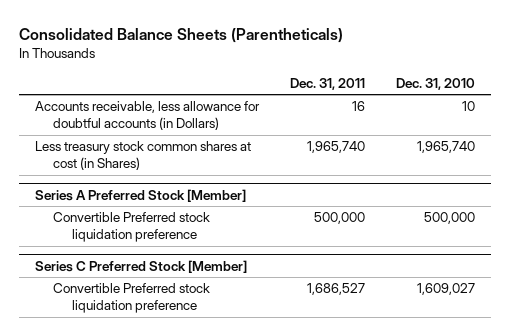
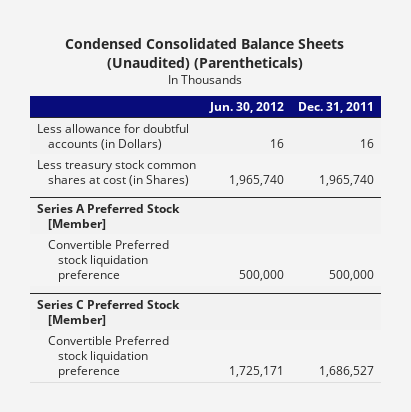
- Consolidated Balance Sheets (Parentheticals)
+ Condensed Consolidated Balance Sheets (Unaudited) (Parentheticals)
- | Dec. 31, 2011 | Dec. 31, 2010
+ | Jun. 30, 2012 | Dec. 31, 2011
- Accounts receivable, less allowance for doubtful accounts (in Dollars) | 16 | 10
+ Less allowance for doubtful accounts (in Dollars) | 16 | 16

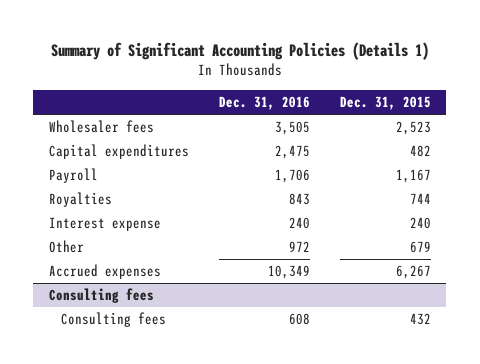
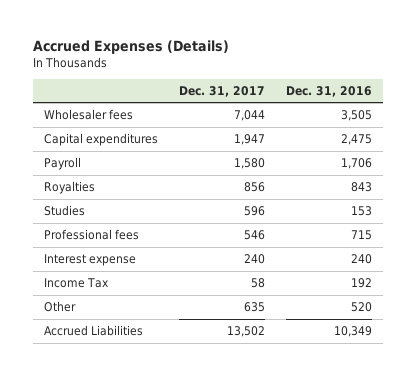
- Summary of Significant Accounting Policies (Details 1)
+ Accrued Expenses (Details)
- | Dec. 31, 2016 | Dec. 31, 2015
+ | Dec. 31, 2017 | Dec. 31, 2016
+ Studies | 596 | 153
+ Professional fees | 546 | 715
- Other | 972 | 679
- Accrued expenses | 10,349 | 6,267
- Consulting fees
- Consulting fees | 608 | 432
+ Income Tax | 58 | 192
+ Other | 635 | 520
+ Accrued Liabilities | 13,502 | 10,349

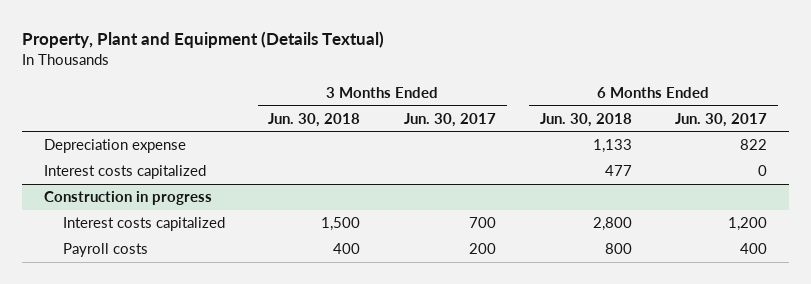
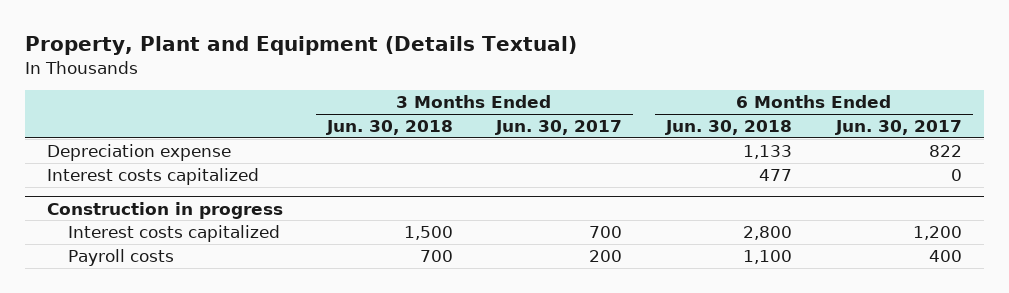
@ Construction in progress
- Payroll costs | 400 | 200 | 800 | 400
+ Payroll costs | 700 | 200 | 1,100 | 400

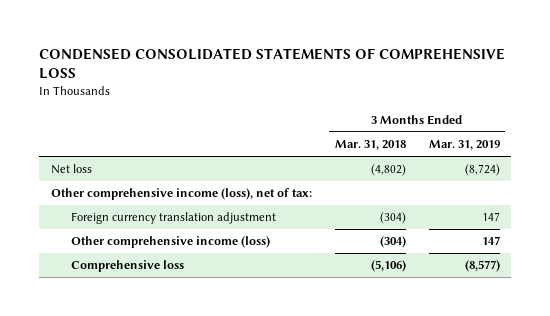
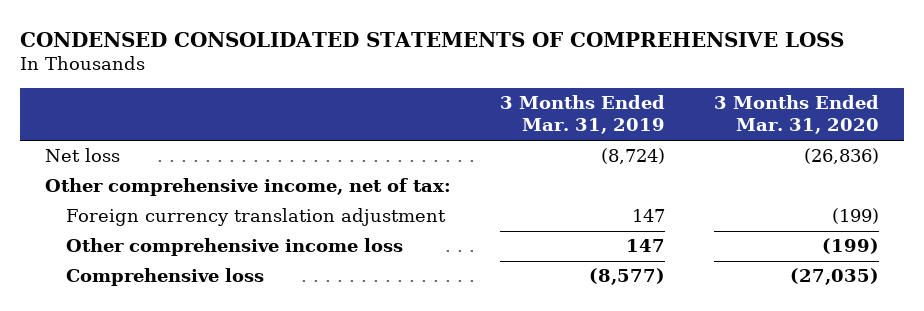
- | 3 Months Ended Mar. 31, 2018 | 3 Months Ended Mar. 31, 2019
+ | 3 Months Ended Mar. 31, 2019 | 3 Months Ended Mar. 31, 2020
- Other comprehensive income (loss), net of tax:
+ Other comprehensive income, net of tax:
- Other comprehensive income (loss) | (304) | 147
+ Other comprehensive income loss | 147 | (199)

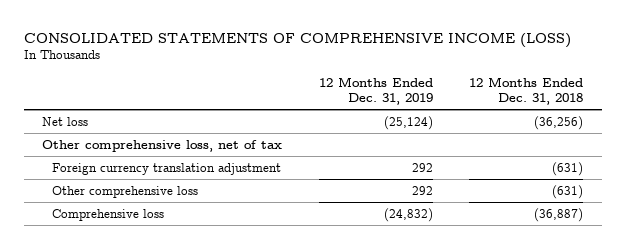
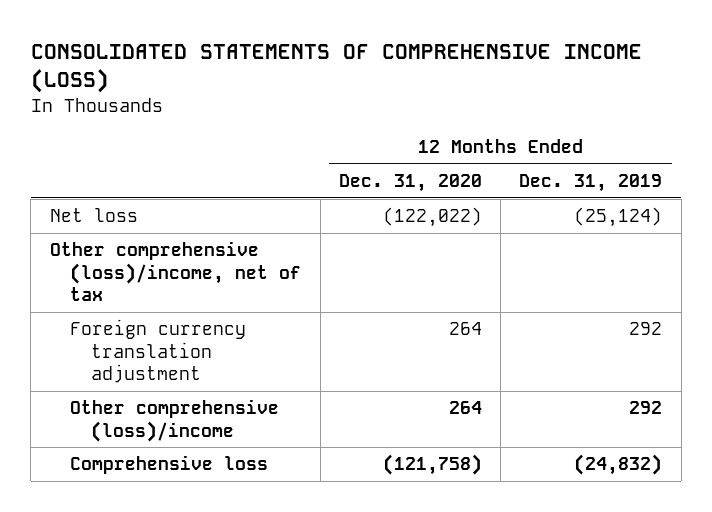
- | 12 Months Ended Dec. 31, 2019 | 12 Months Ended Dec. 31, 2018
+ | 12 Months Ended Dec. 31, 2020 | 12 Months Ended Dec. 31, 2019
- Other comprehensive loss, net of tax
+ Other comprehensive (loss)/income, net of tax
- Other comprehensive loss | 292 | (631)
+ Other comprehensive (loss)/income | 264 | 292

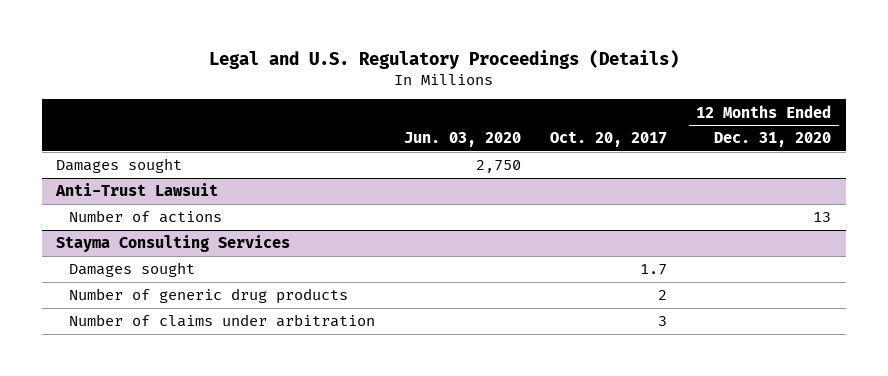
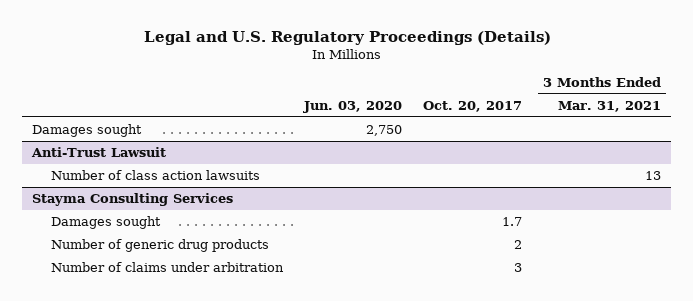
- | Jun. 03, 2020 | Oct. 20, 2017 | 12 Months Ended Dec. 31, 2020
+ | Jun. 03, 2020 | Oct. 20, 2017 | 3 Months Ended Mar. 31, 2021
@ Anti-Trust Lawsuit
- Number of actions | | | 13
+ Number of class action lawsuits | | | 13

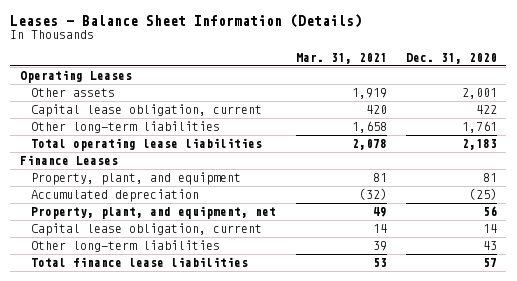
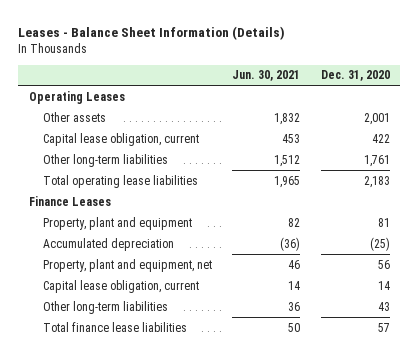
- | Mar. 31, 2021 | Dec. 31, 2020
+ | Jun. 30, 2021 | Dec. 31, 2020
- Property, plant, and equipment | 81 | 81
+ Property, plant and equipment | 82 | 81
- Property, plant, and equipment, net | 49 | 56
+ Property, plant and equipment, net | 46 | 56

